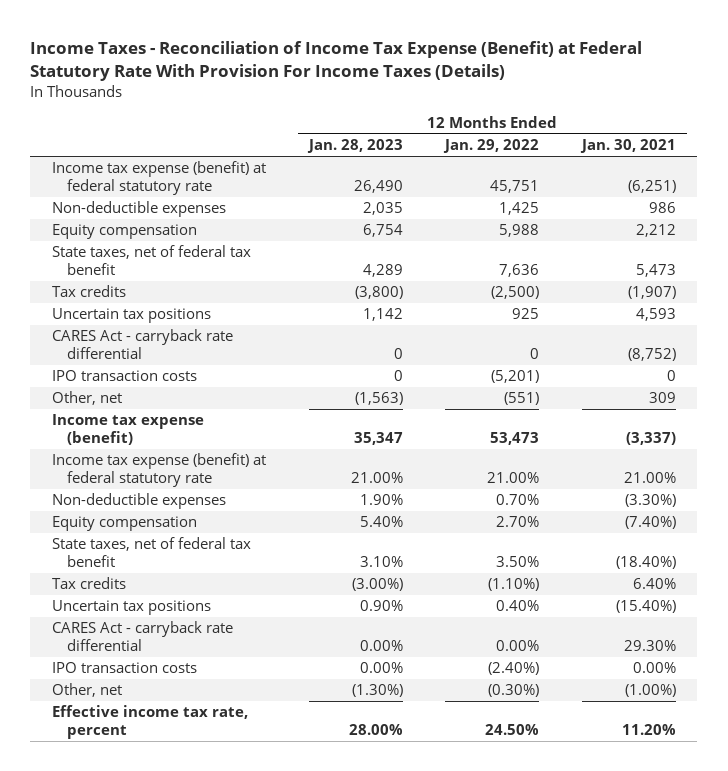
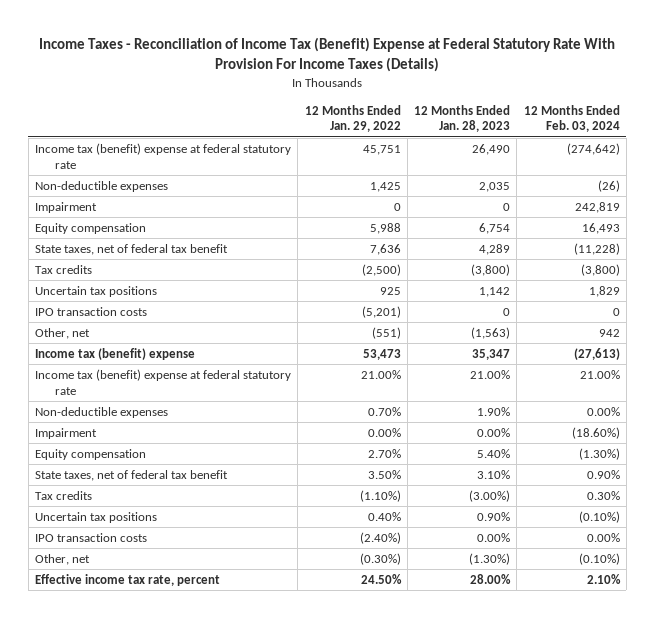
- Income Taxes - Reconciliation of Income Tax Expense (Benefit) at Federal Statutory Rate With Provision For Income Taxes (Details)
+ Income Taxes - Reconciliation of Income Tax (Benefit) Expense at Federal Statutory Rate With Provision For Income Taxes (Details)
- | 12 Months Ended Jan. 28, 2023 | 12 Months Ended Jan. 29, 2022 | 12 Months Ended Jan. 30, 2021
+ | 12 Months Ended Jan. 29, 2022 | 12 Months Ended Jan. 28, 2023 | 12 Months Ended Feb. 03, 2024
- Income tax expense (benefit) at federal statutory rate | 26,490 | 45,751 | (6,251)
+ Income tax (benefit) expense at federal statutory rate | 45,751 | 26,490 | (274,642)
+ Impairment | 0 | 0 | 242,819
- CARES Act - carryback rate differential | 0 | 0 | (8,752)
- Income tax expense (benefit) | 35,347 | 53,473 | (3,337)
- Income tax expense (benefit) at federal statutory rate | 21.00% | 21.00% | 21.00%
+ Income tax (benefit) expense | 53,473 | 35,347 | (27,613)
+ Income tax (benefit) expense at federal statutory rate | 21.00% | 21.00% | 21.00%
+ Impairment | 0.00% | 0.00% | (18.60%)
- CARES Act - carryback rate differential | 0.00% | 0.00% | 29.30%

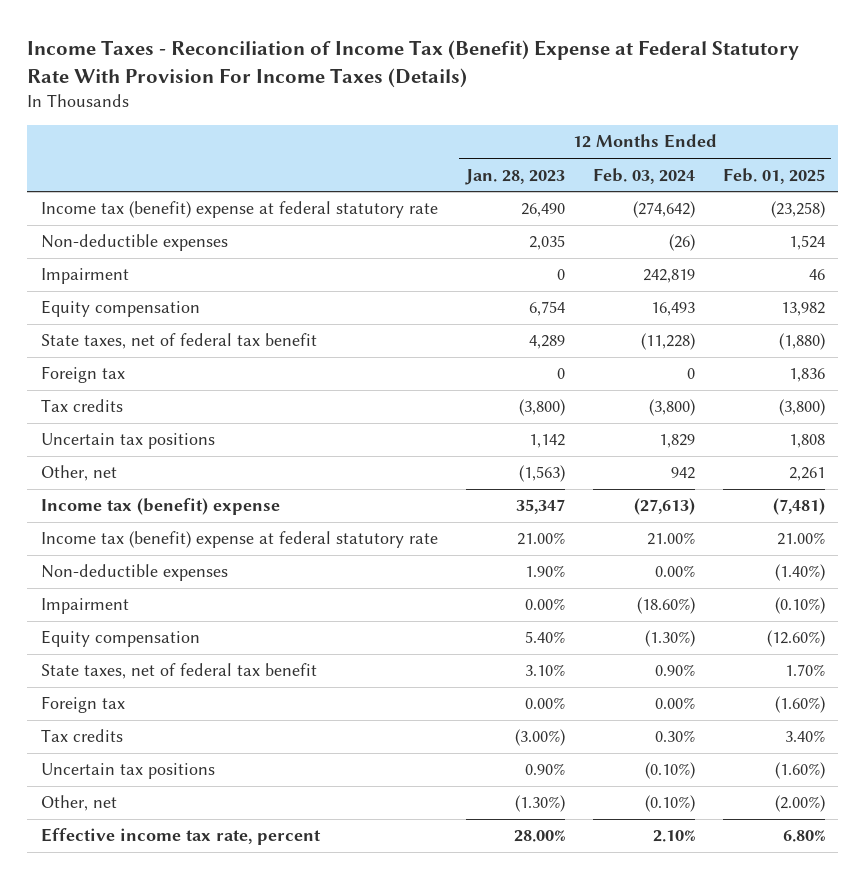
- | 12 Months Ended Jan. 29, 2022 | 12 Months Ended Jan. 28, 2023 | 12 Months Ended Feb. 03, 2024
+ | 12 Months Ended Jan. 28, 2023 | 12 Months Ended Feb. 03, 2024 | 12 Months Ended Feb. 01, 2025
+ Foreign tax | 0 | 0 | 1,836
- IPO transaction costs | (5,201) | 0 | 0
+ Foreign tax | 0.00% | 0.00% | (1.60%)
- IPO transaction costs | (2.40%) | 0.00% | 0.00%

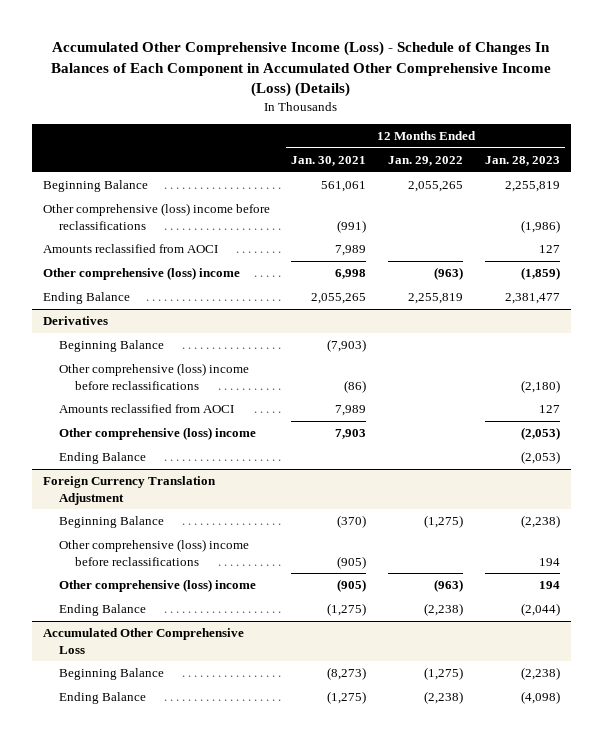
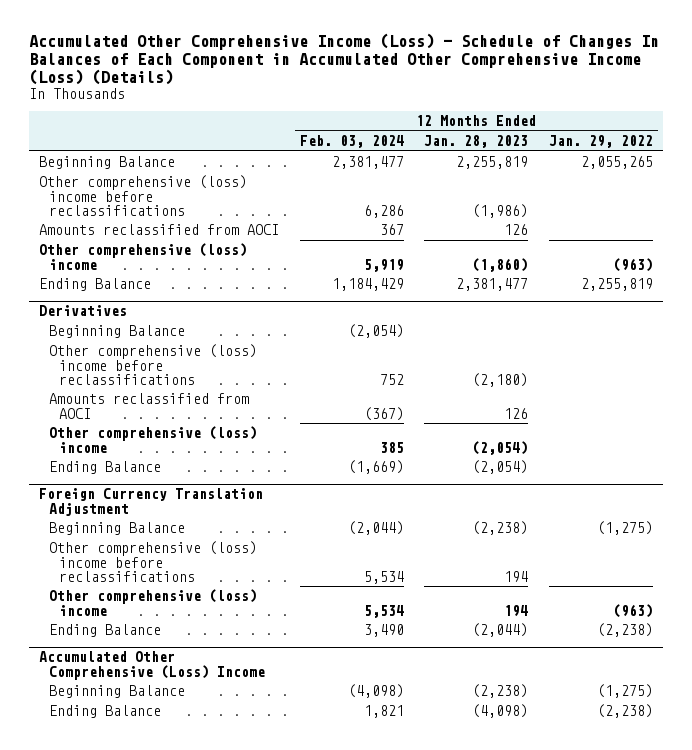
- | 12 Months Ended Jan. 30, 2021 | 12 Months Ended Jan. 29, 2022 | 12 Months Ended Jan. 28, 2023
+ | 12 Months Ended Feb. 03, 2024 | 12 Months Ended Jan. 28, 2023 | 12 Months Ended Jan. 29, 2022
- Amounts reclassified from AOCI | 7,989 | | 127
- Other comprehensive (loss) income | 6,998 | (963) | (1,859)
+ Amounts reclassified from AOCI | 367 | 126 |
+ Other comprehensive (loss) income | 5,919 | (1,860) | (963)
@ Derivatives
- Amounts reclassified from AOCI | 7,989 | | 127
- Other comprehensive (loss) income | 7,903 | | (2,053)
- Ending Balance | | | (2,053)
+ Amounts reclassified from AOCI | (367) | 126 |
+ Other comprehensive (loss) income | 385 | (2,054) |
+ Ending Balance | (1,669) | (2,054) |
- Accumulated Other Comprehensive Loss
+ Accumulated Other Comprehensive (Loss) Income

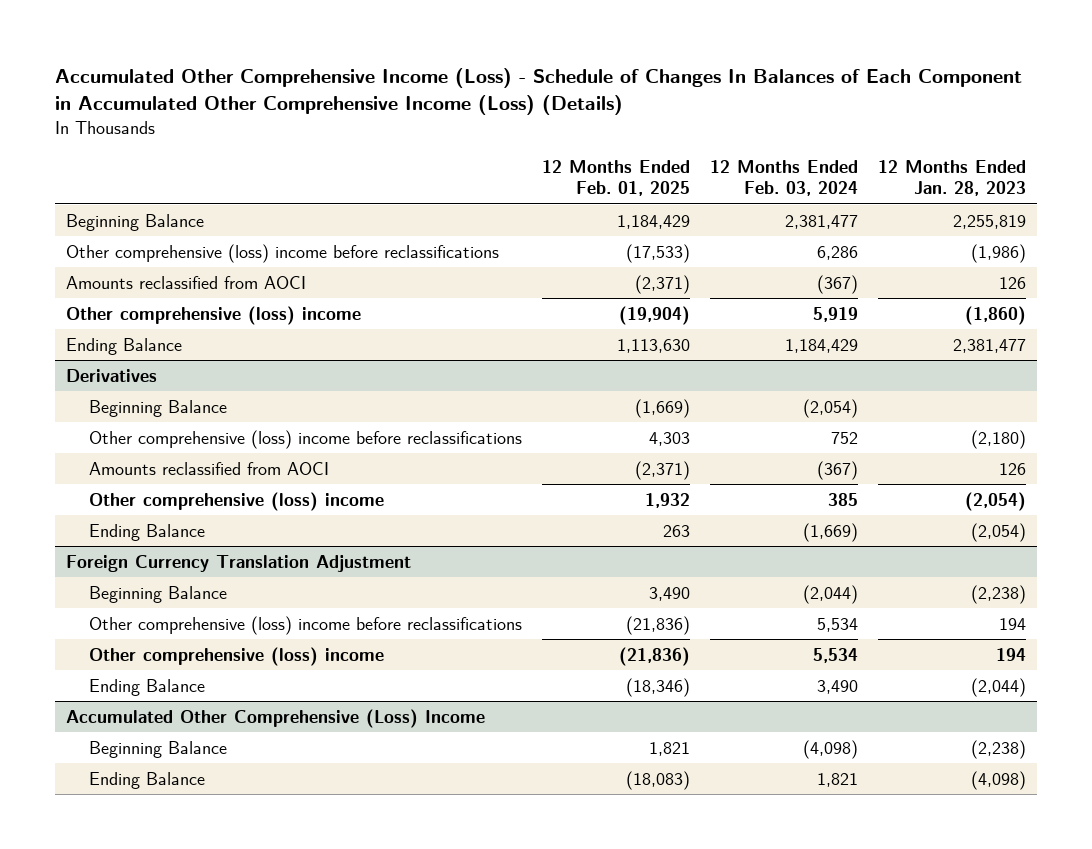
- | 12 Months Ended Feb. 03, 2024 | 12 Months Ended Jan. 28, 2023 | 12 Months Ended Jan. 29, 2022
+ | 12 Months Ended Feb. 01, 2025 | 12 Months Ended Feb. 03, 2024 | 12 Months Ended Jan. 28, 2023
- Amounts reclassified from AOCI | 367 | 126 |
+ Amounts reclassified from AOCI | (2,371) | (367) | 126

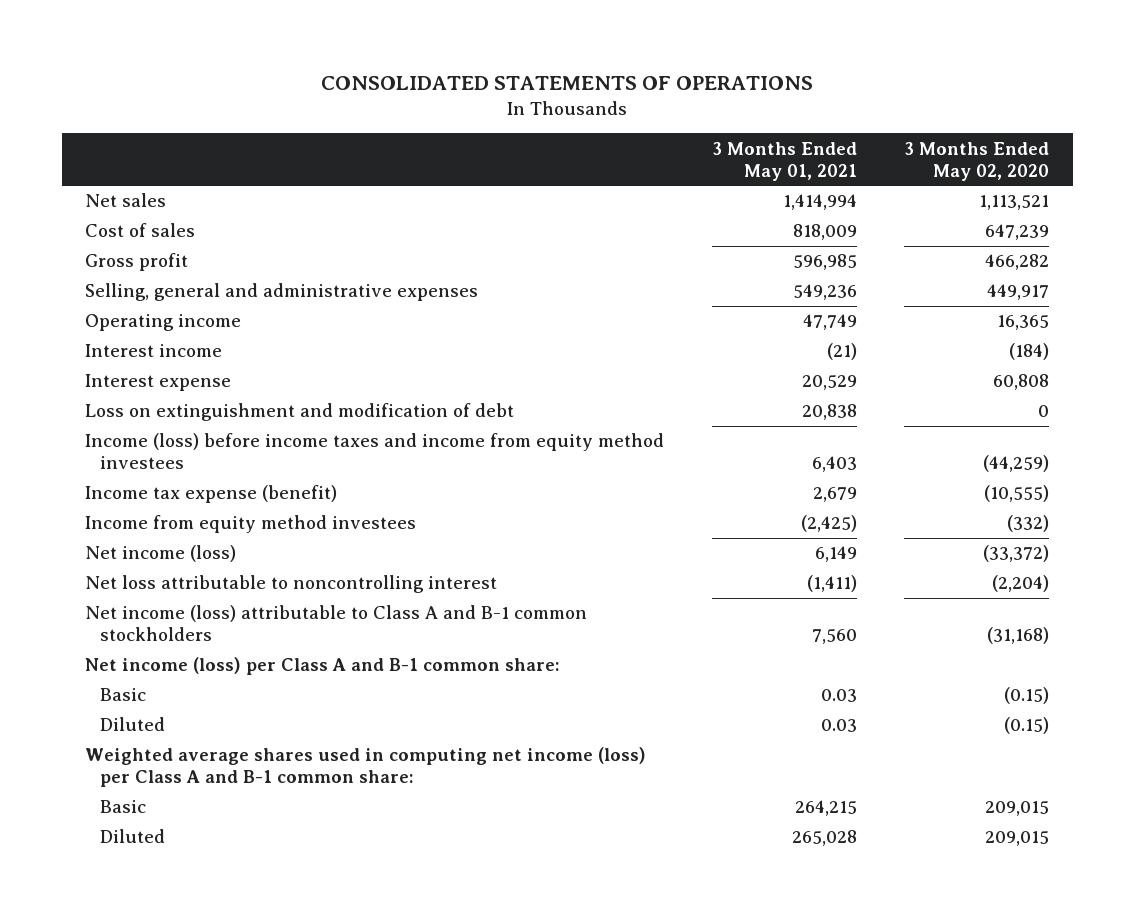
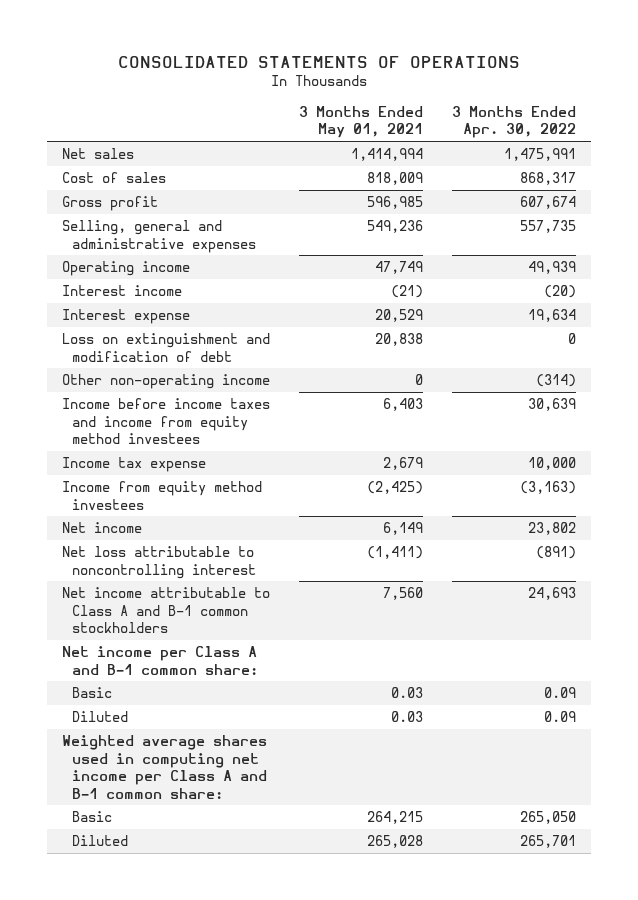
- | 3 Months Ended May 01, 2021 | 3 Months Ended May 02, 2020
+ | 3 Months Ended May 01, 2021 | 3 Months Ended Apr. 30, 2022
- Income (loss) before income taxes and income from equity method investees | 6,403 | (44,259)
- Income tax expense (benefit) | 2,679 | (10,555)
+ Other non-operating income | 0 | (314)
+ Income before income taxes and income from equity method investees | 6,403 | 30,639
+ Income tax expense | 2,679 | 10,000
- Net income (loss) | 6,149 | (33,372)
+ Net income | 6,149 | 23,802
- Net income (loss) attributable to Class A and B-1 common stockholders | 7,560 | (31,168)
- Net income (loss) per Class A and B-1 common share:
+ Net income attributable to Class A and B-1 common stockholders | 7,560 | 24,693
+ Net income per Class A and B-1 common share:
- Weighted average shares used in computing net income (loss) per Class A and B-1 common share:
+ Weighted average shares used in computing net income per Class A and B-1 common share:

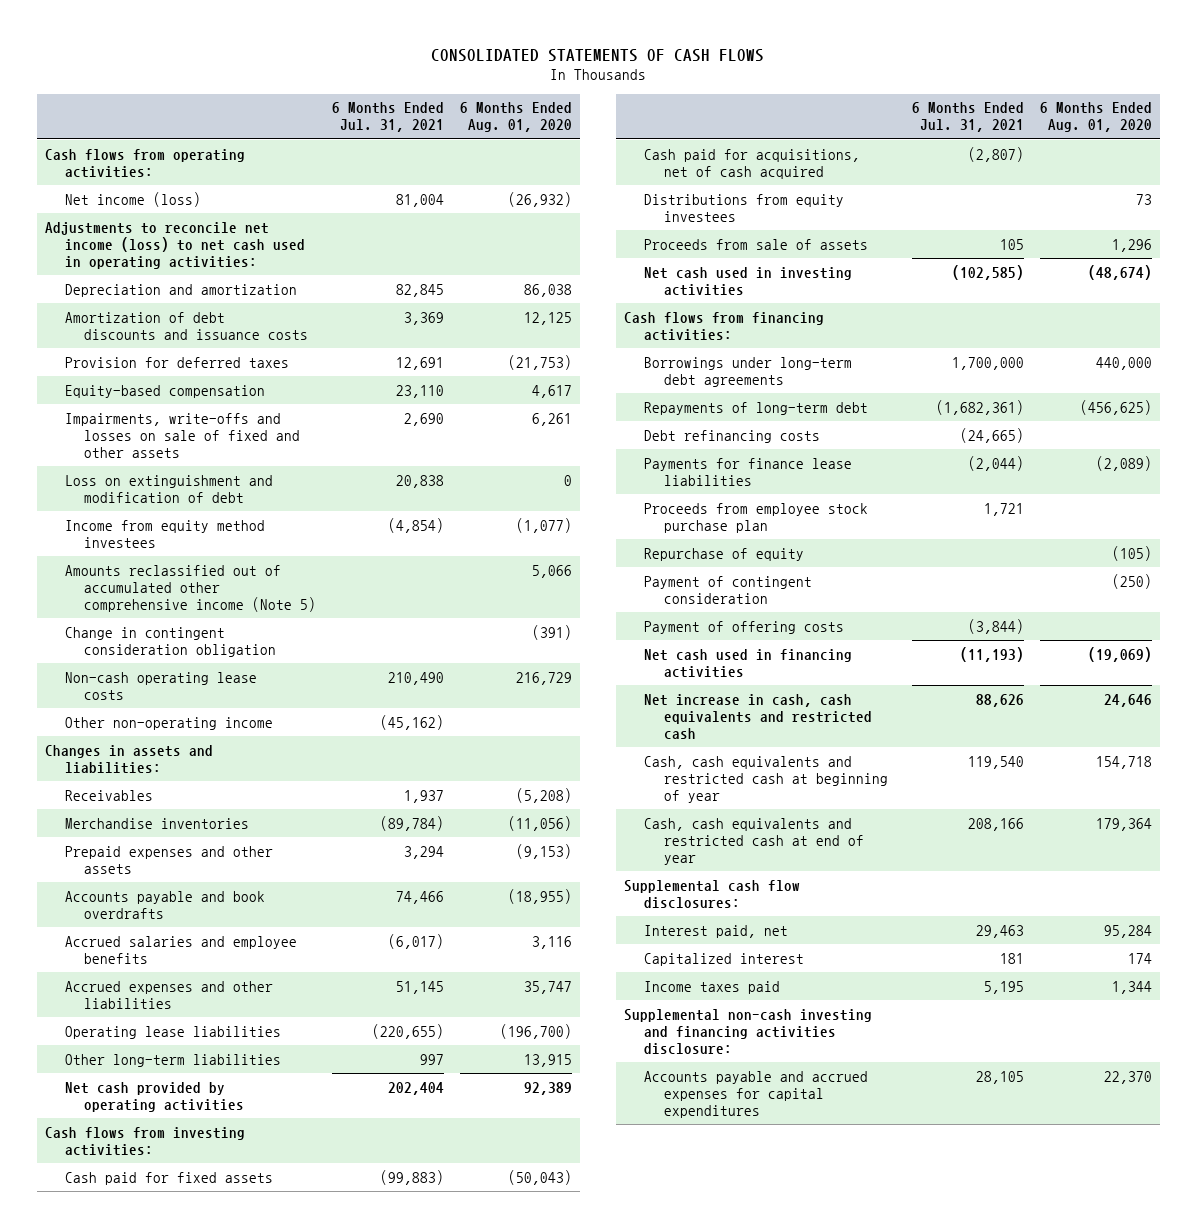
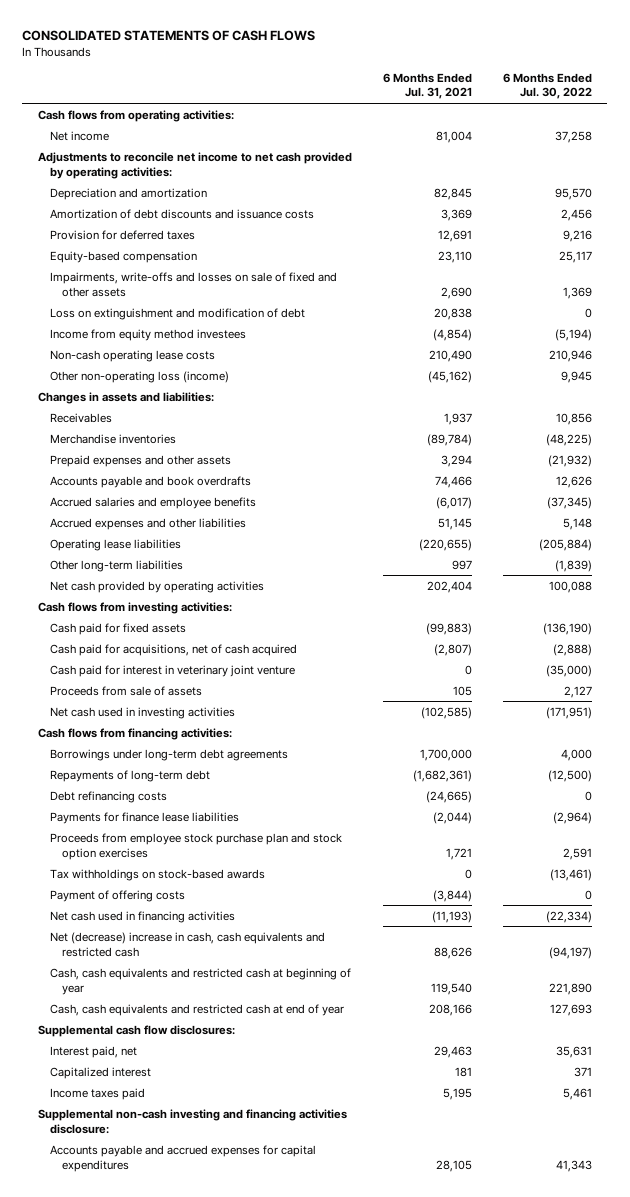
- | 6 Months Ended Jul. 31, 2021 | 6 Months Ended Aug. 01, 2020
+ | 6 Months Ended Jul. 31, 2021 | 6 Months Ended Jul. 30, 2022
- Net income (loss) | 81,004 | (26,932)
- Adjustments to reconcile net income (loss) to net cash used in operating activities:
+ Net income | 81,004 | 37,258
+ Adjustments to reconcile net income to net cash provided by operating activities:
- Amounts reclassified out of accumulated other comprehensive income (Note 5) | | 5,066
- Change in contingent consideration obligation | | (391)
- Other non-operating income | (45,162) |
+ Other non-operating loss (income) | (45,162) | 9,945
- Distributions from equity investees | | 73
+ Cash paid for interest in veterinary joint venture | 0 | (35,000)
- Proceeds from employee stock purchase plan | 1,721 |
- Repurchase of equity | | (105)
- Payment of contingent consideration | | (250)
+ Proceeds from employee stock purchase plan and stock option exercises | 1,721 | 2,591
+ Tax withholdings on stock-based awards | 0 | (13,461)
- Net increase in cash, cash equivalents and restricted cash | 88,626 | 24,646
+ Net (decrease) increase in cash, cash equivalents and restricted cash | 88,626 | (94,197)

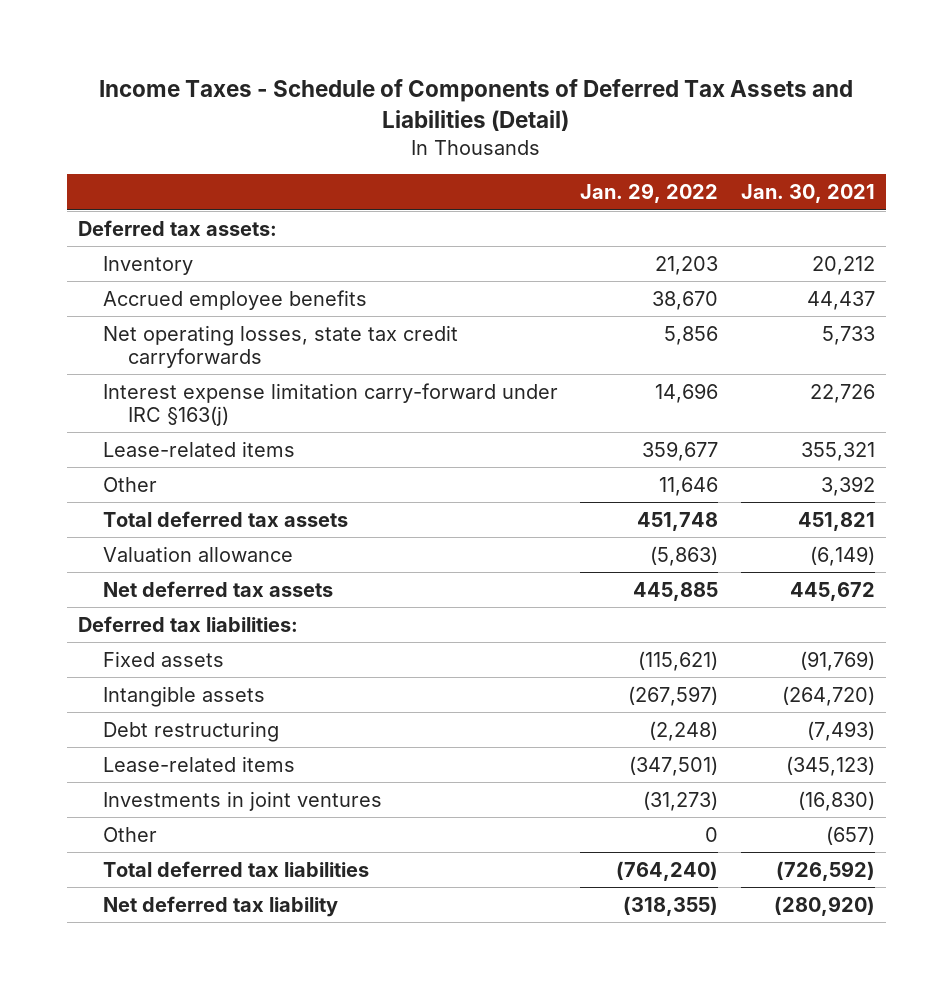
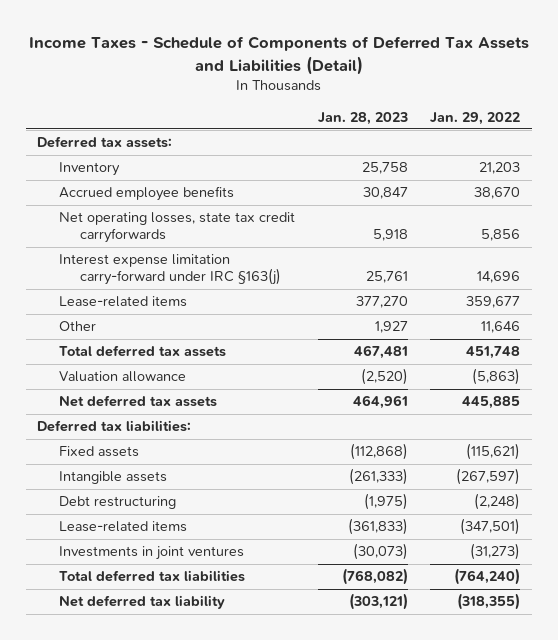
- | Jan. 29, 2022 | Jan. 30, 2021
+ | Jan. 28, 2023 | Jan. 29, 2022
- Other | 0 | (657)

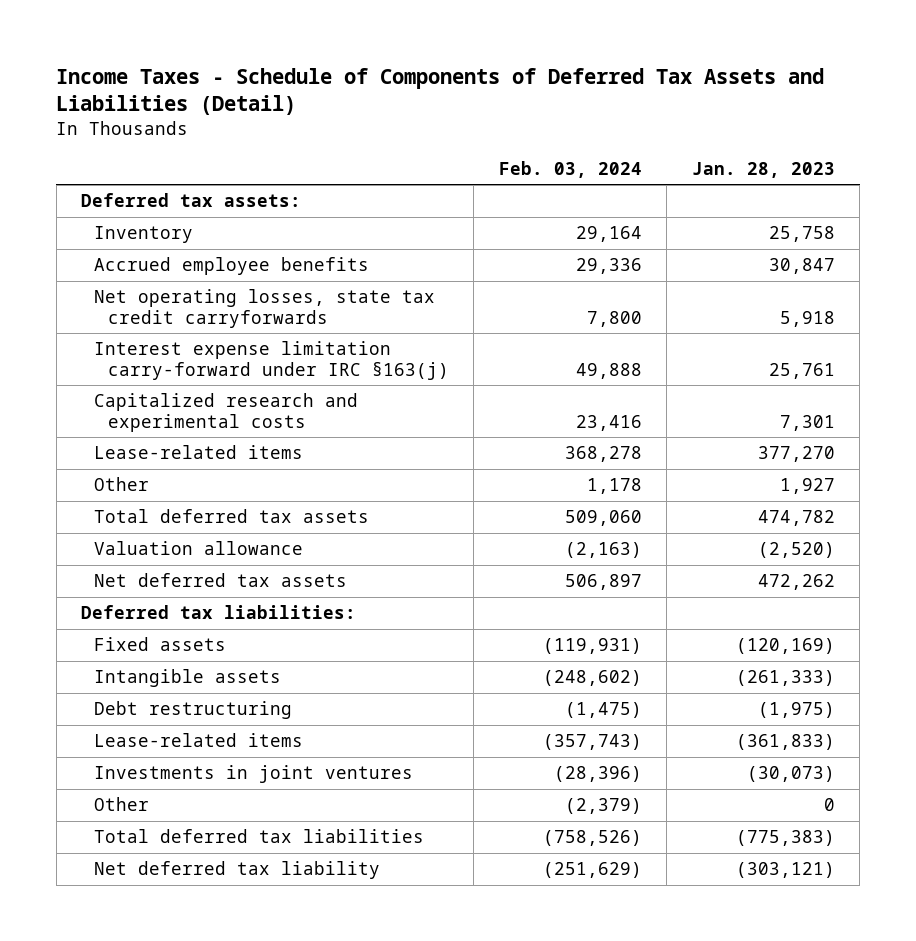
- | Jan. 28, 2023 | Jan. 29, 2022
+ | Feb. 03, 2024 | Jan. 28, 2023
+ Capitalized research and experimental costs | 23,416 | 7,301
- Total deferred tax assets | 467,481 | 451,748
+ Total deferred tax assets | 509,060 | 474,782
- Net deferred tax assets | 464,961 | 445,885
+ Net deferred tax assets | 506,897 | 472,262
- Fixed assets | (112,868) | (115,621)
+ Fixed assets | (119,931) | (120,169)
- Total deferred tax liabilities | (768,082) | (764,240)
+ Other | (2,379) | 0
+ Total deferred tax liabilities | (758,526) | (775,383)

